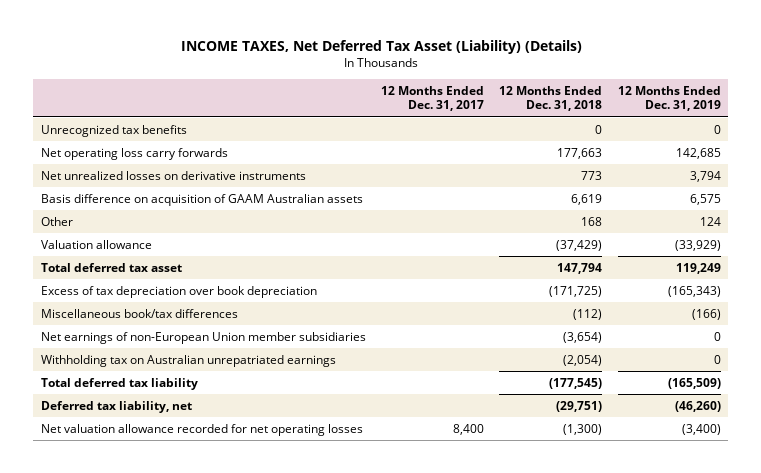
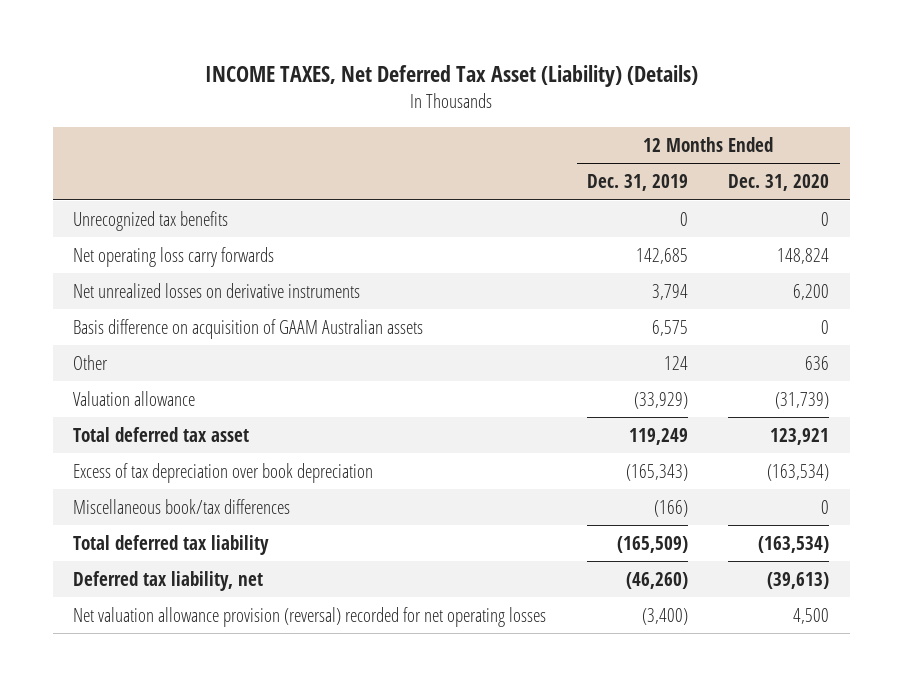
- | 12 Months Ended Dec. 31, 2017 | 12 Months Ended Dec. 31, 2018 | 12 Months Ended Dec. 31, 2019
+ | 12 Months Ended Dec. 31, 2019 | 12 Months Ended Dec. 31, 2020
- Net earnings of non-European Union member subsidiaries | | (3,654) | 0
- Withholding tax on Australian unrepatriated earnings | | (2,054) | 0
- Net valuation allowance recorded for net operating losses | 8,400 | (1,300) | (3,400)
+ Net valuation allowance provision (reversal) recorded for net operating losses | (3,400) | 4,500

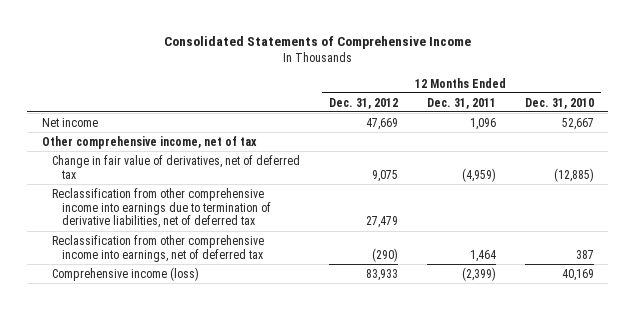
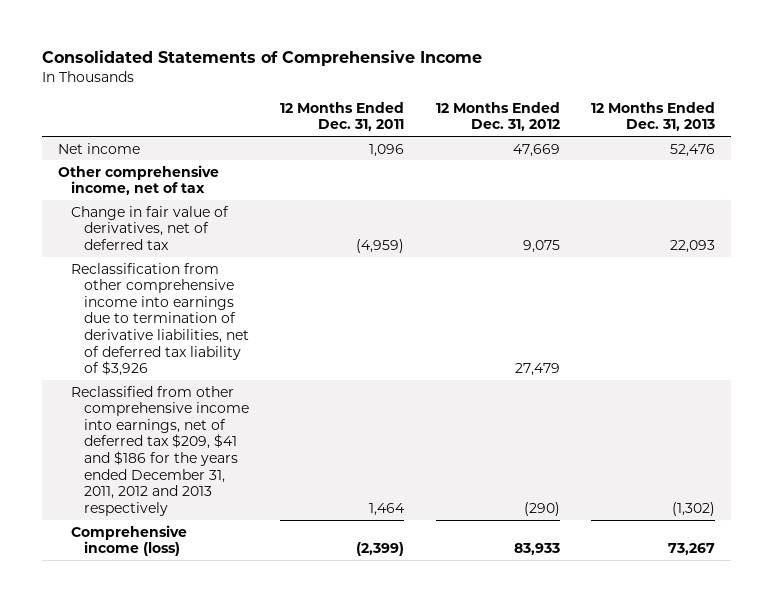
- | 12 Months Ended Dec. 31, 2012 | 12 Months Ended Dec. 31, 2011 | 12 Months Ended Dec. 31, 2010
+ | 12 Months Ended Dec. 31, 2011 | 12 Months Ended Dec. 31, 2012 | 12 Months Ended Dec. 31, 2013
- Reclassification from other comprehensive income into earnings due to termination of derivative liabilities, net of deferred tax | 27,479 | |
- Reclassification from other comprehensive income into earnings, net of deferred tax | (290) | 1,464 | 387
+ Reclassification from other comprehensive income into earnings due to termination of derivative liabilities, net of deferred tax liability of $3,926 | | 27,479 |
+ Reclassified from other comprehensive income into earnings, net of deferred tax $209, $41 and $186 for the years ended December 31, 2011, 2012 and 2013 respectively | 1,464 | (290) | (1,302)

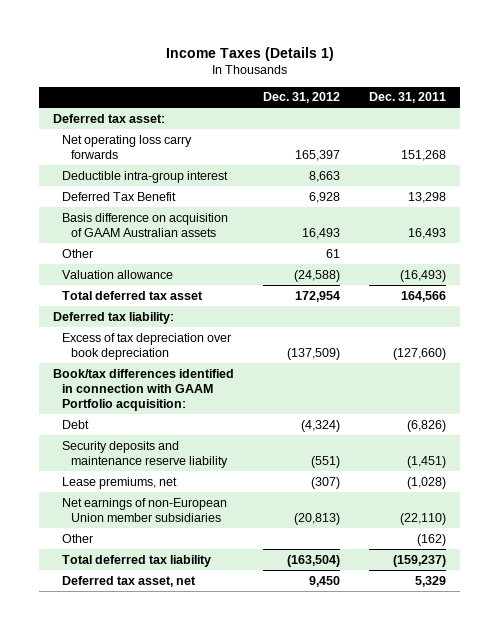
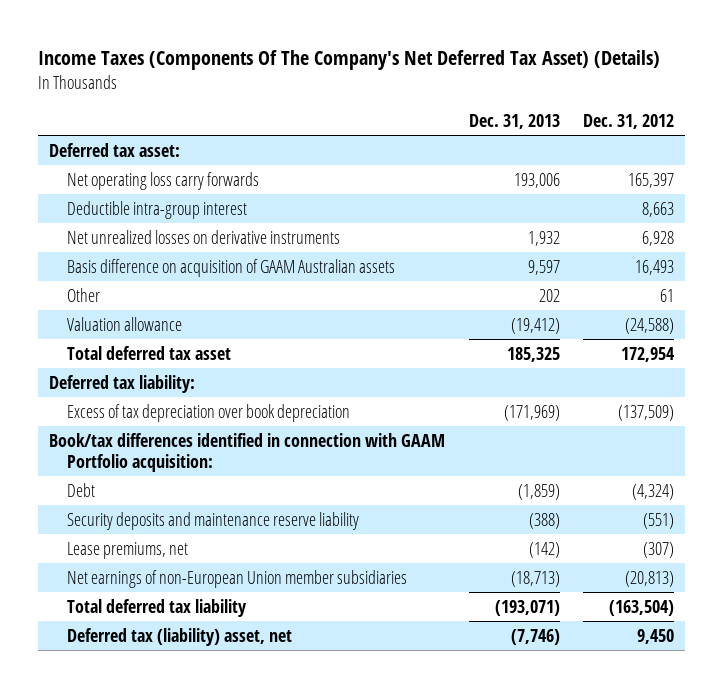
- Income Taxes (Details 1)
+ Income Taxes (Components Of The Company's Net Deferred Tax Asset) (Details)
- | Dec. 31, 2012 | Dec. 31, 2011
+ | Dec. 31, 2013 | Dec. 31, 2012
- Deferred Tax Benefit | 6,928 | 13,298
+ Net unrealized losses on derivative instruments | 1,932 | 6,928
- Other | | (162)
- Deferred tax asset, net | 9,450 | 5,329
+ Deferred tax (liability) asset, net | (7,746) | 9,450

